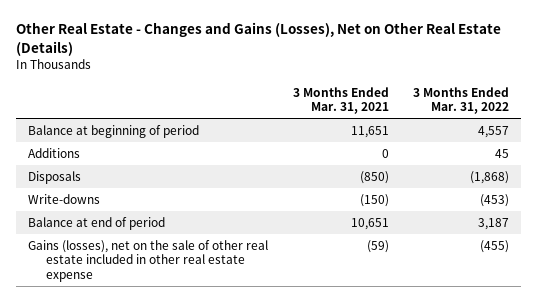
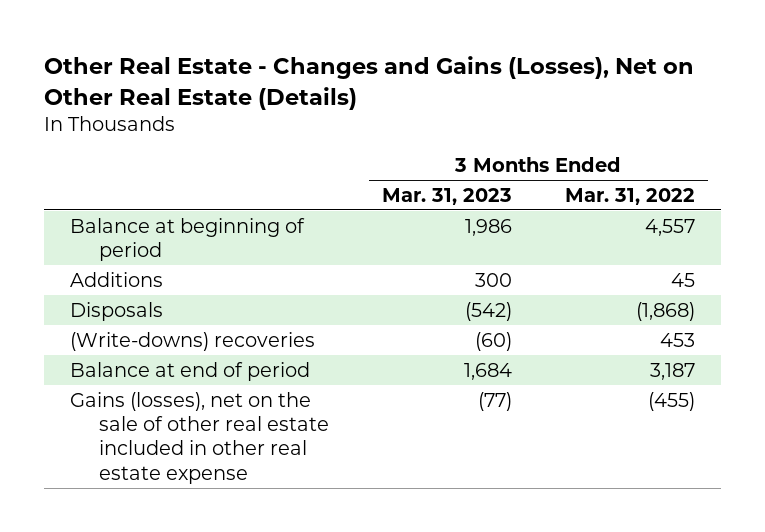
- | 3 Months Ended Mar. 31, 2021 | 3 Months Ended Mar. 31, 2022
+ | 3 Months Ended Mar. 31, 2023 | 3 Months Ended Mar. 31, 2022
- Write-downs | (150) | (453)
+ (Write-downs) recoveries | (60) | 453

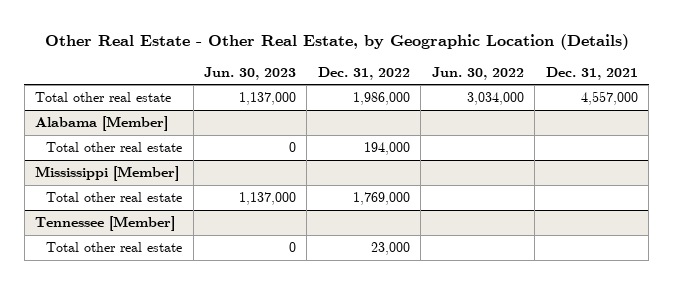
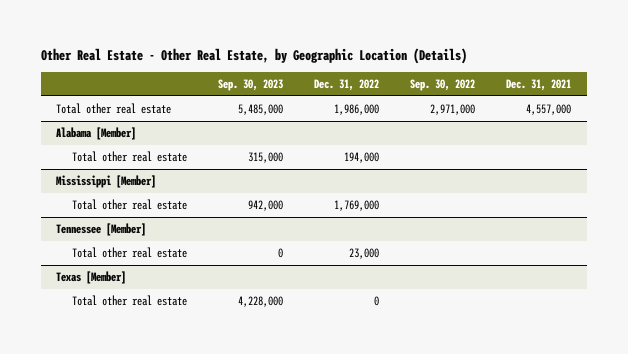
- | Jun. 30, 2023 | Dec. 31, 2022 | Jun. 30, 2022 | Dec. 31, 2021
+ | Sep. 30, 2023 | Dec. 31, 2022 | Sep. 30, 2022 | Dec. 31, 2021
+ Texas [Member]
+ Total other real estate | 4,228,000 | 0 | |

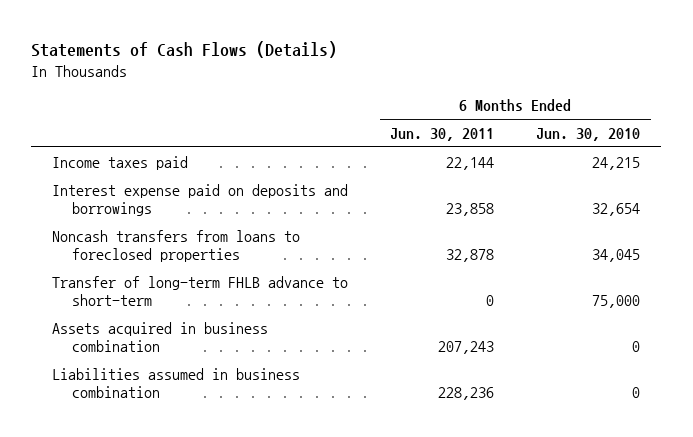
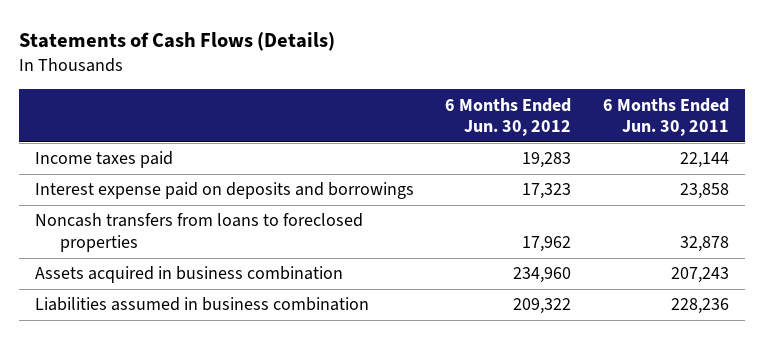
- | 6 Months Ended Jun. 30, 2011 | 6 Months Ended Jun. 30, 2010
+ | 6 Months Ended Jun. 30, 2012 | 6 Months Ended Jun. 30, 2011
- Transfer of long-term FHLB advance to short-term | 0 | 75,000

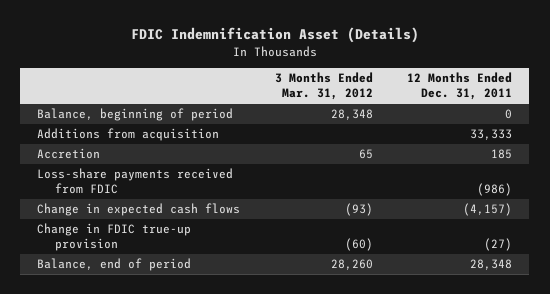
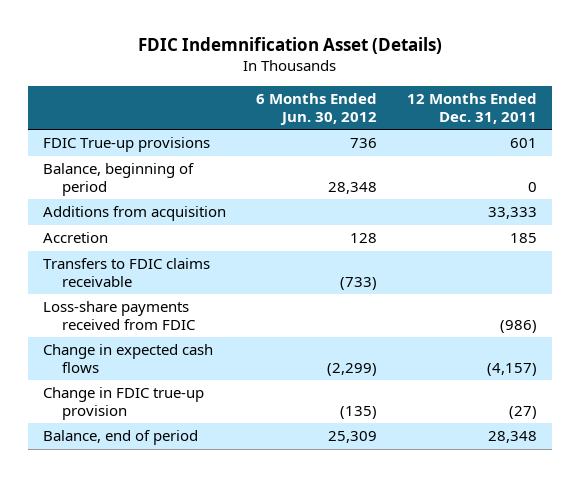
- | 3 Months Ended Mar. 31, 2012 | 12 Months Ended Dec. 31, 2011
+ | 6 Months Ended Jun. 30, 2012 | 12 Months Ended Dec. 31, 2011
+ FDIC True-up provisions | 736 | 601
+ Transfers to FDIC claims receivable | (733) |

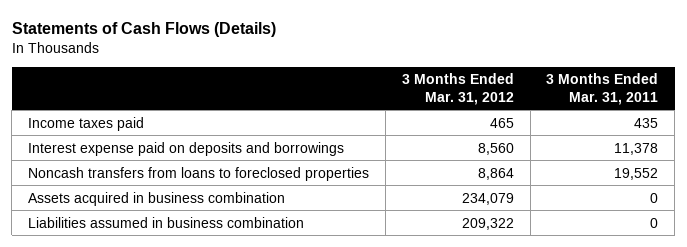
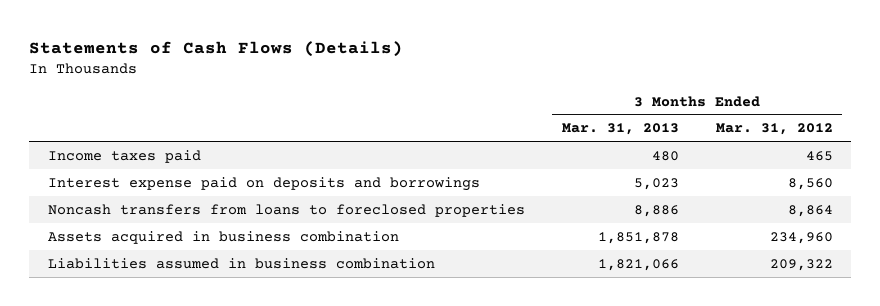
- | 3 Months Ended Mar. 31, 2012 | 3 Months Ended Mar. 31, 2011
+ | 3 Months Ended Mar. 31, 2013 | 3 Months Ended Mar. 31, 2012
- Assets acquired in business combination | 234,079 | 0
+ Assets acquired in business combination | 1,851,878 | 234,960

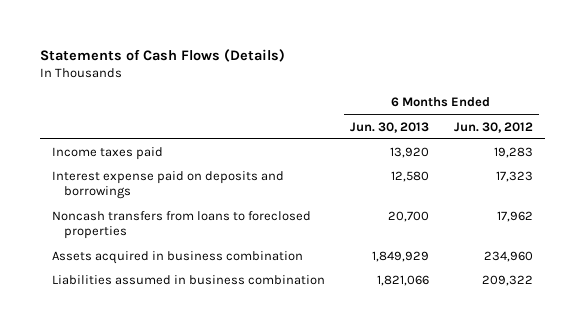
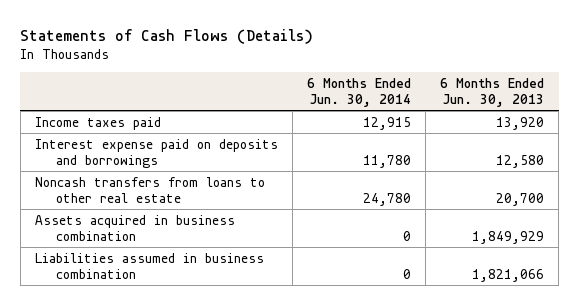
- | 6 Months Ended Jun. 30, 2013 | 6 Months Ended Jun. 30, 2012
+ | 6 Months Ended Jun. 30, 2014 | 6 Months Ended Jun. 30, 2013
- Noncash transfers from loans to foreclosed properties | 20,700 | 17,962
+ Noncash transfers from loans to other real estate | 24,780 | 20,700

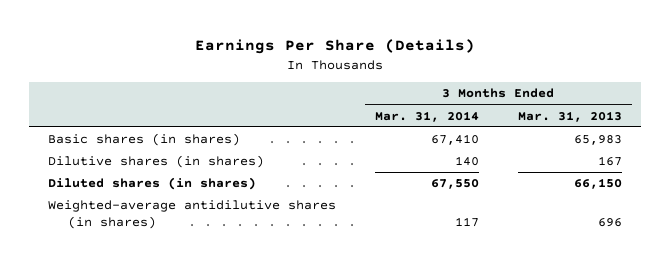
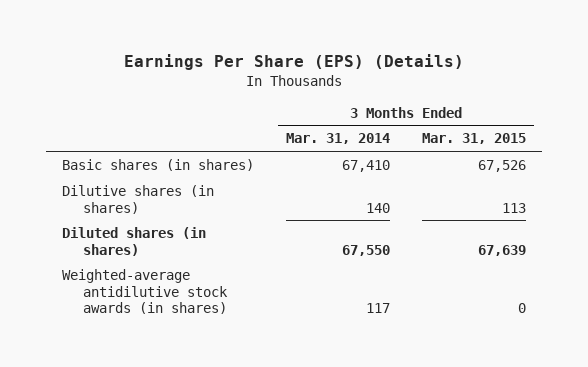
- Earnings Per Share (Details)
+ Earnings Per Share (EPS) (Details)
- | 3 Months Ended Mar. 31, 2014 | 3 Months Ended Mar. 31, 2013
+ | 3 Months Ended Mar. 31, 2014 | 3 Months Ended Mar. 31, 2015
- Weighted-average antidilutive shares (in shares) | 117 | 696
+ Weighted-average antidilutive stock awards (in shares) | 117 | 0

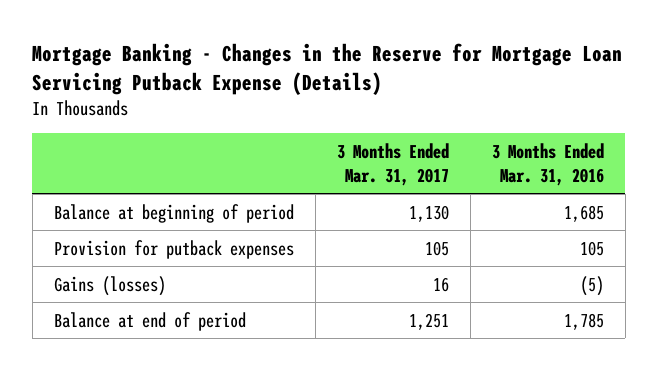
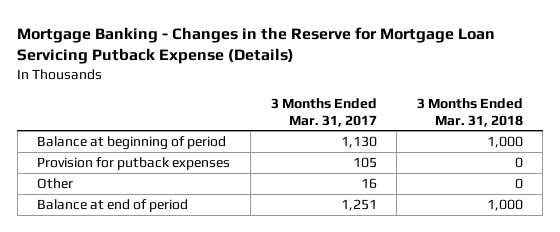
- | 3 Months Ended Mar. 31, 2017 | 3 Months Ended Mar. 31, 2016
+ | 3 Months Ended Mar. 31, 2017 | 3 Months Ended Mar. 31, 2018
- Gains (losses) | 16 | (5)
+ Other | 16 | 0

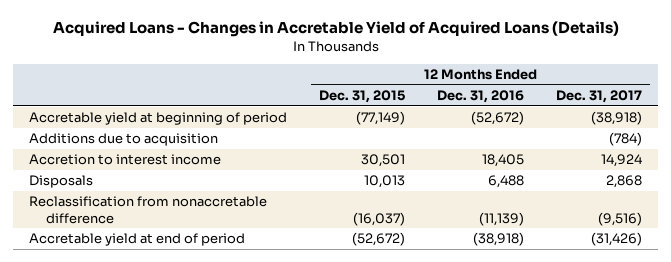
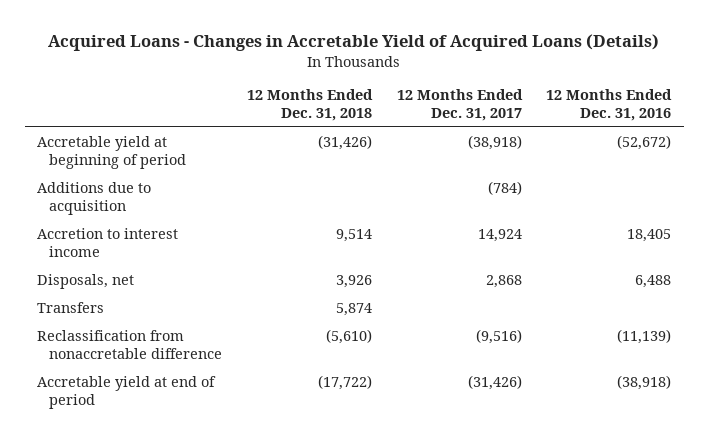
- | 12 Months Ended Dec. 31, 2015 | 12 Months Ended Dec. 31, 2016 | 12 Months Ended Dec. 31, 2017
+ | 12 Months Ended Dec. 31, 2018 | 12 Months Ended Dec. 31, 2017 | 12 Months Ended Dec. 31, 2016
- Disposals | 10,013 | 6,488 | 2,868
+ Disposals, net | 3,926 | 2,868 | 6,488
+ Transfers | 5,874 | |

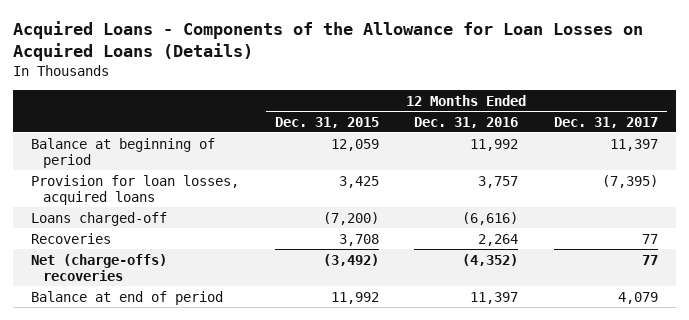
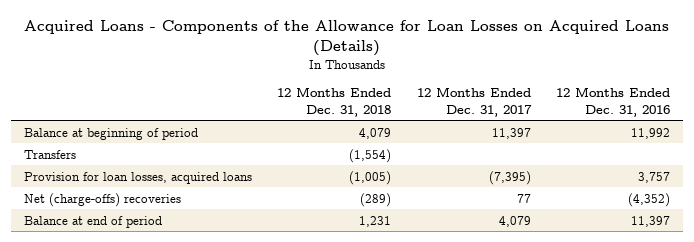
- | 12 Months Ended Dec. 31, 2015 | 12 Months Ended Dec. 31, 2016 | 12 Months Ended Dec. 31, 2017
+ | 12 Months Ended Dec. 31, 2018 | 12 Months Ended Dec. 31, 2017 | 12 Months Ended Dec. 31, 2016
+ Transfers | (1,554) | |
- Loans charged-off | (7,200) | (6,616) |
- Recoveries | 3,708 | 2,264 | 77

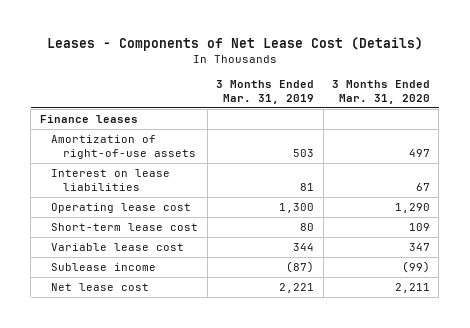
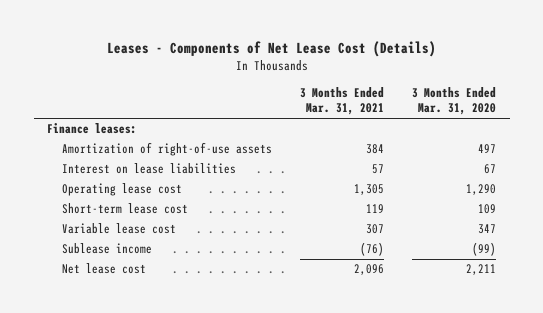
- | 3 Months Ended Mar. 31, 2019 | 3 Months Ended Mar. 31, 2020
+ | 3 Months Ended Mar. 31, 2021 | 3 Months Ended Mar. 31, 2020
- Finance leases
+ Finance leases:

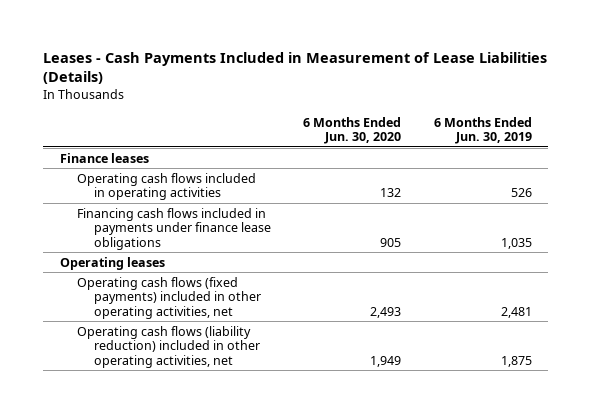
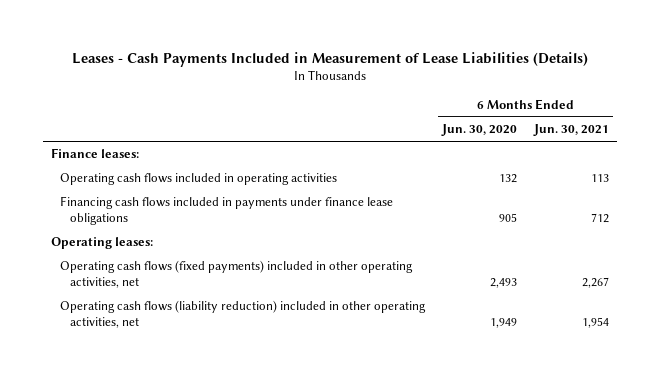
- | 6 Months Ended Jun. 30, 2020 | 6 Months Ended Jun. 30, 2019
+ | 6 Months Ended Jun. 30, 2020 | 6 Months Ended Jun. 30, 2021
- Finance leases
+ Finance leases:
- Operating leases
+ Operating leases:

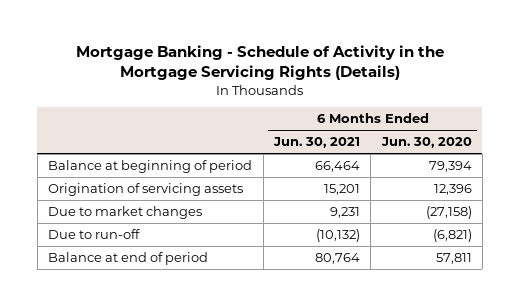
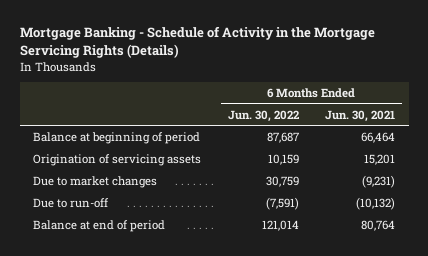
- | 6 Months Ended Jun. 30, 2021 | 6 Months Ended Jun. 30, 2020
+ | 6 Months Ended Jun. 30, 2022 | 6 Months Ended Jun. 30, 2021
- Due to market changes | 9,231 | (27,158)
+ Due to market changes | 30,759 | (9,231)

